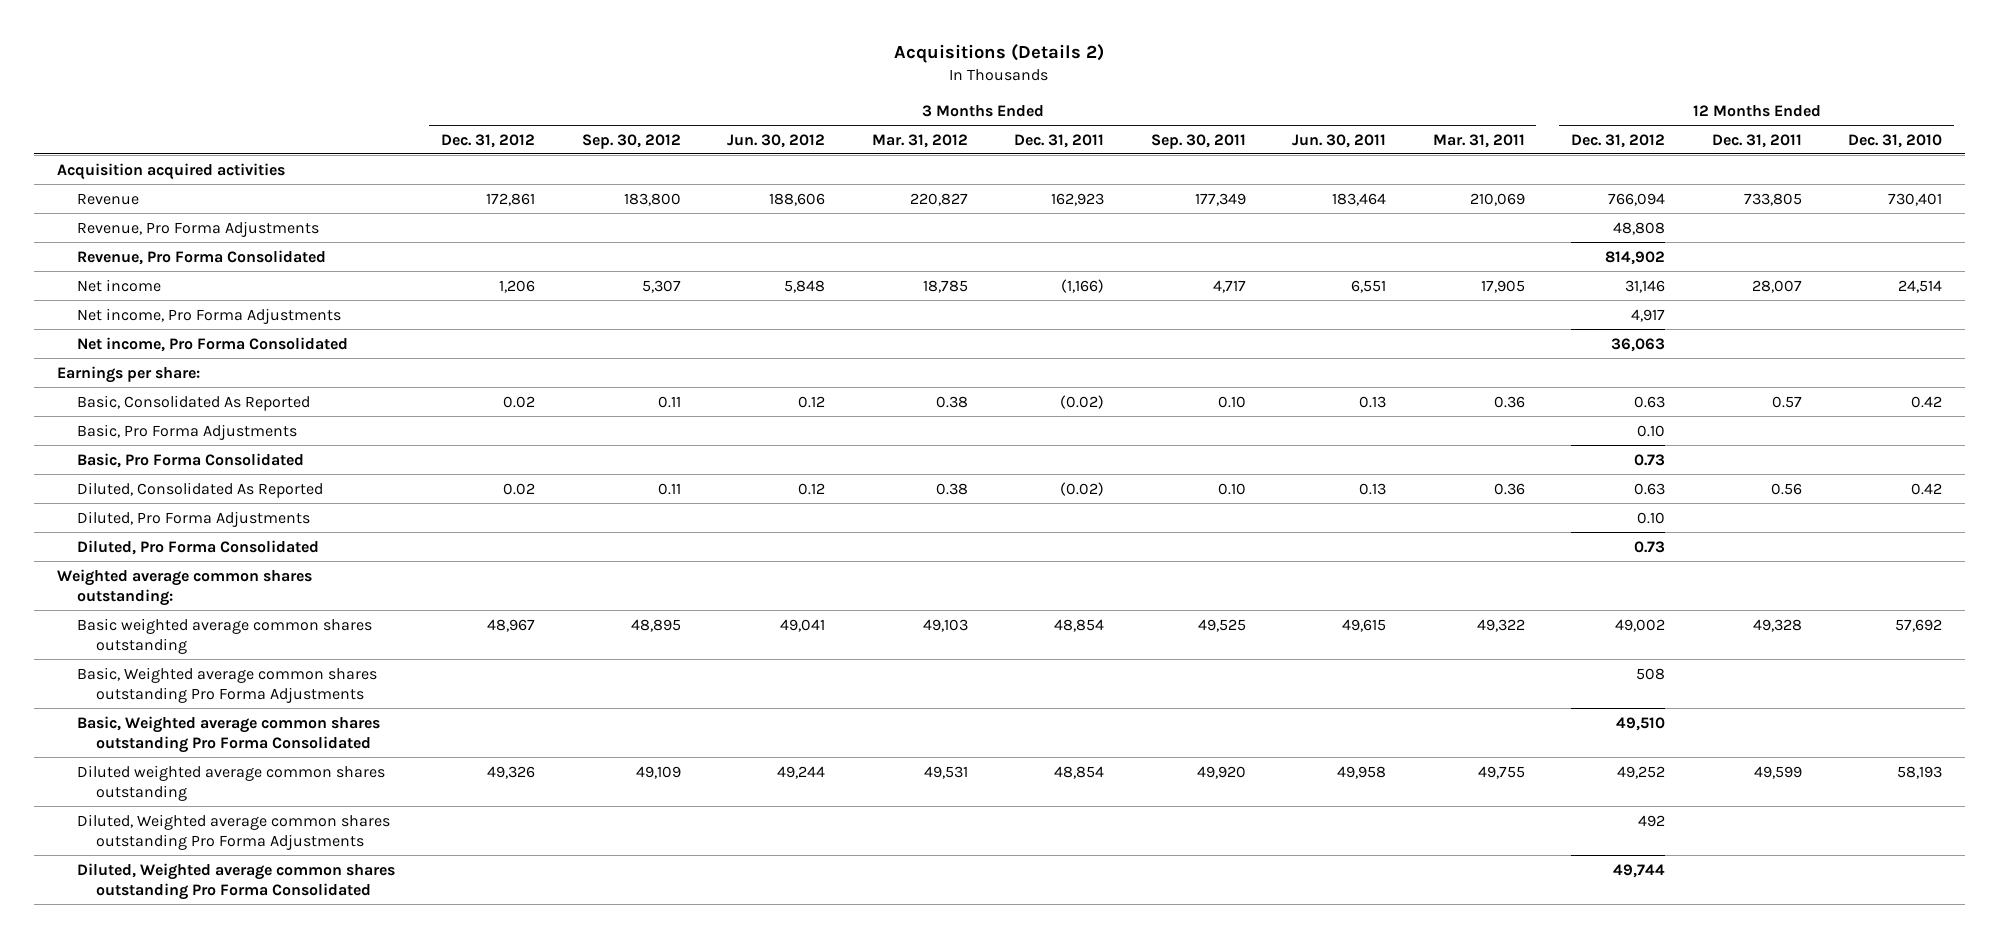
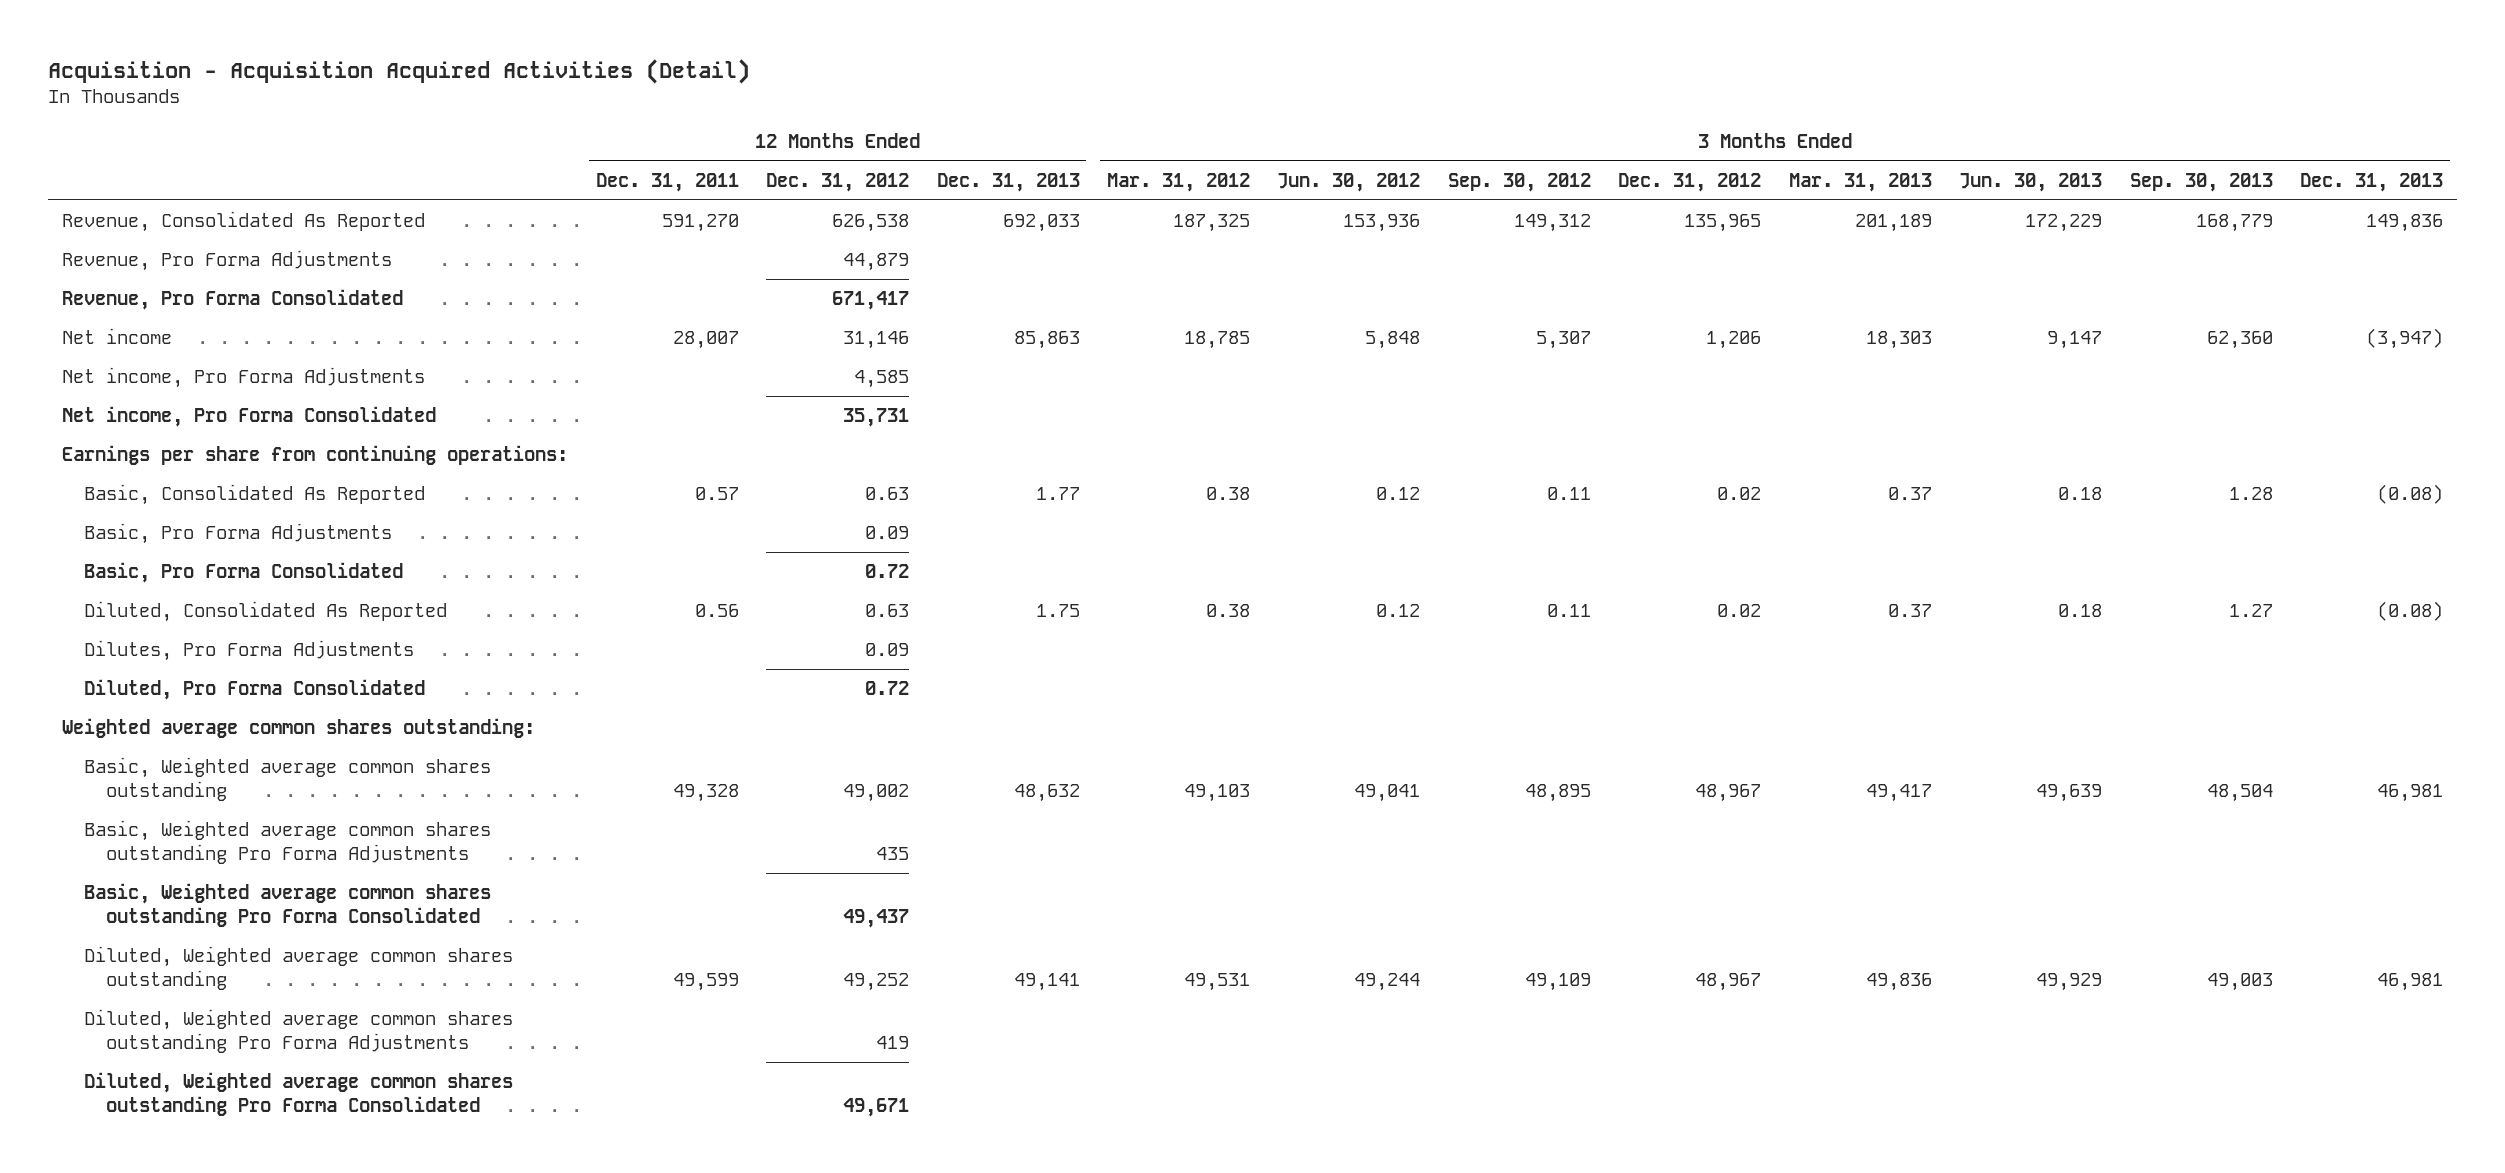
- Acquisitions (Details 2)
+ Acquisition - Acquisition Acquired Activities (Detail)
- | 3 Months Ended Dec. 31, 2012 | 3 Months Ended Sep. 30, 2012 | 3 Months Ended Jun. 30, 2012 | 3 Months Ended Mar. 31, 2012 | 3 Months Ended Dec. 31, 2011 | 3 Months Ended Sep. 30, 2011 | 3 Months Ended Jun. 30, 2011 | 3 Months Ended Mar. 31, 2011 | 12 Months Ended Dec. 31, 2012 | 12 Months Ended Dec. 31, 2011 | 12 Months Ended Dec. 31, 2010
+ | 12 Months Ended Dec. 31, 2011 | 12 Months Ended Dec. 31, 2012 | 12 Months Ended Dec. 31, 2013 | 3 Months Ended Mar. 31, 2012 | 3 Months Ended Jun. 30, 2012 | 3 Months Ended Sep. 30, 2012 | 3 Months Ended Dec. 31, 2012 | 3 Months Ended Mar. 31, 2013 | 3 Months Ended Jun. 30, 2013 | 3 Months Ended Sep. 30, 2013 | 3 Months Ended Dec. 31, 2013
- Acquisition acquired activities
- Revenue | 172,861 | 183,800 | 188,606 | 220,827 | 162,923 | 177,349 | 183,464 | 210,069 | 766,094 | 733,805 | 730,401
- Revenue, Pro Forma Adjustments | | | | | | | | | 48,808 | |
- Revenue, Pro Forma Consolidated | | | | | | | | | 814,902 | |
+ Revenue, Consolidated As Reported | 591,270 | 626,538 | 692,033 | 187,325 | 153,936 | 149,312 | 135,965 | 201,189 | 172,229 | 168,779 | 149,836
+ Revenue, Pro Forma Adjustments | | 44,879 | | | | | | | | |
+ Revenue, Pro Forma Consolidated | | 671,417 | | | | | | | | |
- Net income, Pro Forma Adjustments | | | | | | | | | 4,917 | |
- Net income, Pro Forma Consolidated | | | | | | | | | 36,063 | |
- Earnings per share:
+ Net income, Pro Forma Adjustments | | 4,585 | | | | | | | | |
+ Net income, Pro Forma Consolidated | | 35,731 | | | | | | | | |
+ Earnings per share from continuing operations:
- Basic, Pro Forma Adjustments | | | | | | | | | 0.10 | |
- Basic, Pro Forma Consolidated | | | | | | | | | 0.73 | |
+ Basic, Pro Forma Adjustments | | 0.09 | | | | | | | | |
+ Basic, Pro Forma Consolidated | | 0.72 | | | | | | | | |
- Diluted, Pro Forma Adjustments | | | | | | | | | 0.10 | |
- Diluted, Pro Forma Consolidated | | | | | | | | | 0.73 | |
+ Dilutes, Pro Forma Adjustments | | 0.09 | | | | | | | | |
+ Diluted, Pro Forma Consolidated | | 0.72 | | | | | | | | |
- Basic weighted average common shares outstanding | 48,967 | 48,895 | 49,041 | 49,103 | 48,854 | 49,525 | 49,615 | 49,322 | 49,002 | 49,328 | 57,692
- Basic, Weighted average common shares outstanding Pro Forma Adjustments | | | | | | | | | 508 | |
- Basic, Weighted average common shares outstanding Pro Forma Consolidated | | | | | | | | | 49,510 | |
- Diluted weighted average common shares outstanding | 49,326 | 49,109 | 49,244 | 49,531 | 48,854 | 49,920 | 49,958 | 49,755 | 49,252 | 49,599 | 58,193
- Diluted, Weighted average common shares outstanding Pro Forma Adjustments | | | | | | | | | 492 | |
- Diluted, Weighted average common shares outstanding Pro Forma Consolidated | | | | | | | | | 49,744 | |
+ Basic, Weighted average common shares outstanding | 49,328 | 49,002 | 48,632 | 49,103 | 49,041 | 48,895 | 48,967 | 49,417 | 49,639 | 48,504 | 46,981
+ Basic, Weighted average common shares outstanding Pro Forma Adjustments | | 435 | | | | | | | | |
+ Basic, Weighted average common shares outstanding Pro Forma Consolidated | | 49,437 | | | | | | | | |
+ Diluted, Weighted average common shares outstanding | 49,599 | 49,252 | 49,141 | 49,531 | 49,244 | 49,109 | 48,967 | 49,836 | 49,929 | 49,003 | 46,981
+ Diluted, Weighted average common shares outstanding Pro Forma Adjustments | | 419 | | | | | | | | |
+ Diluted, Weighted average common shares outstanding Pro Forma Consolidated | | 49,671 | | | | | | | | |

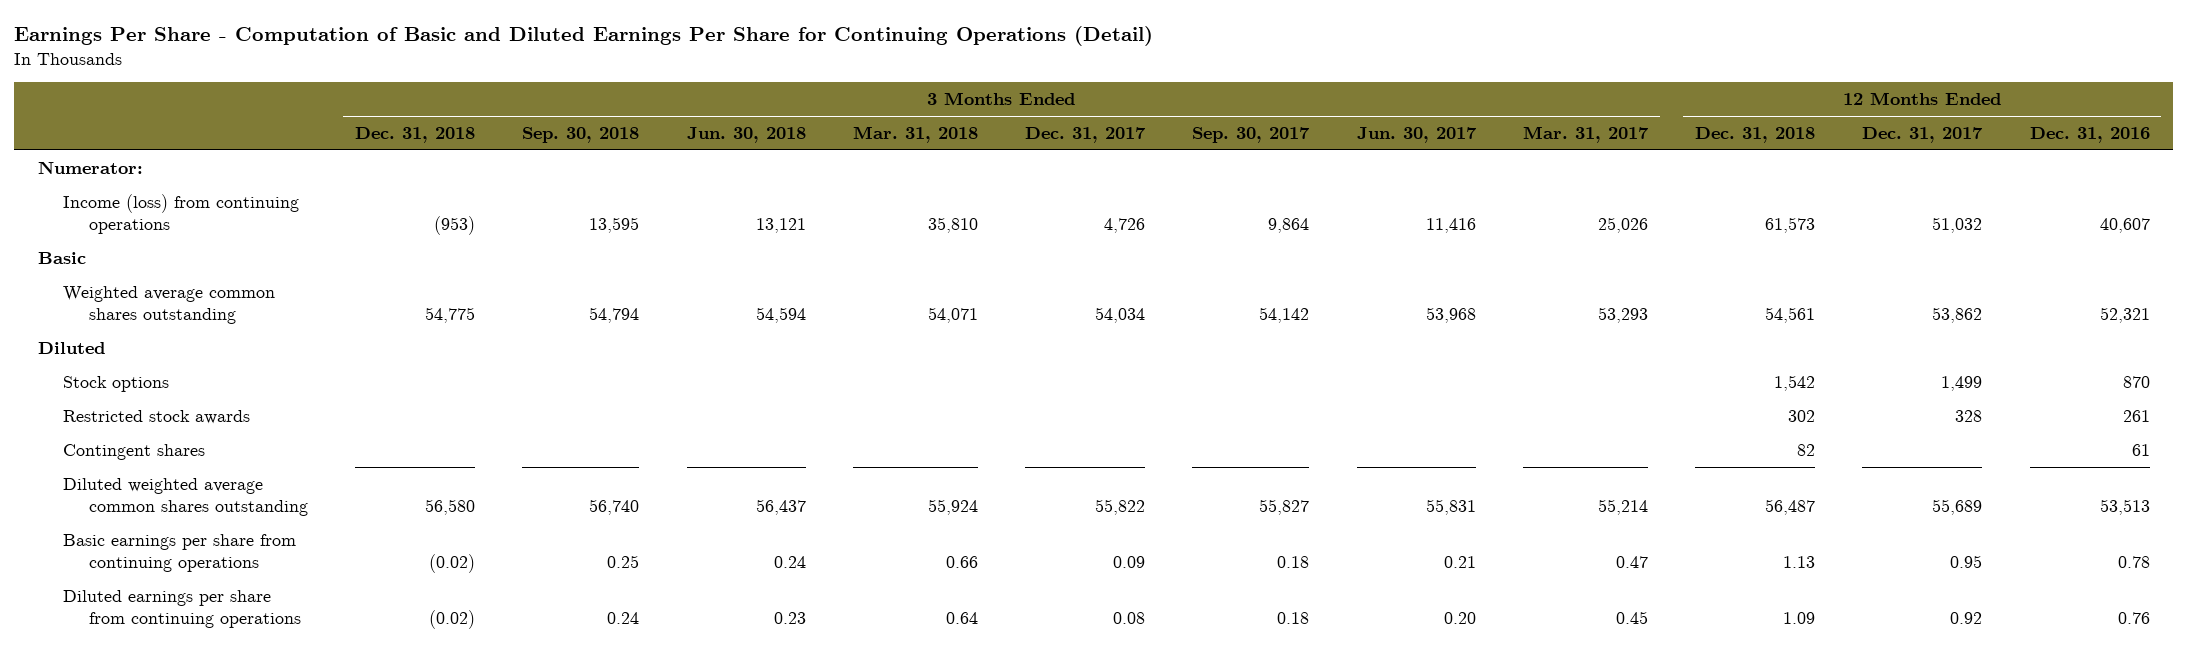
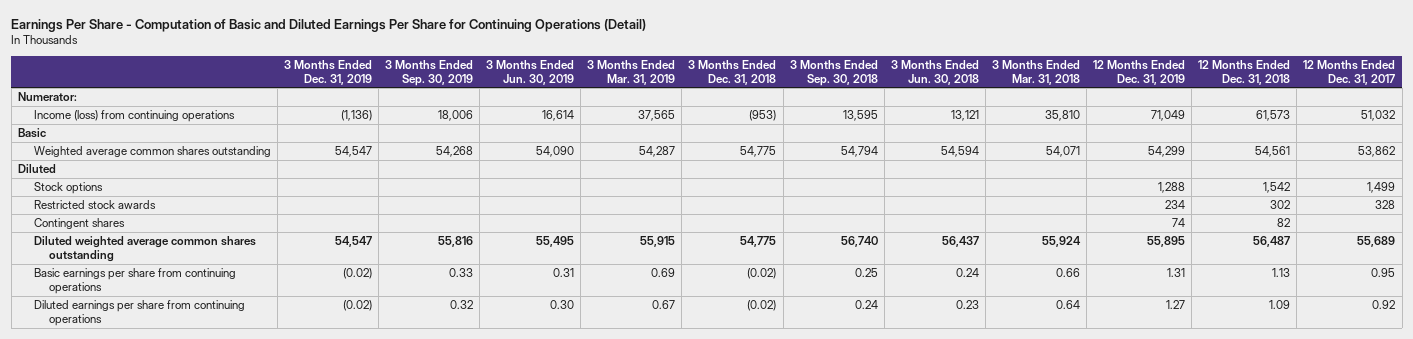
- | 3 Months Ended Dec. 31, 2018 | 3 Months Ended Sep. 30, 2018 | 3 Months Ended Jun. 30, 2018 | 3 Months Ended Mar. 31, 2018 | 3 Months Ended Dec. 31, 2017 | 3 Months Ended Sep. 30, 2017 | 3 Months Ended Jun. 30, 2017 | 3 Months Ended Mar. 31, 2017 | 12 Months Ended Dec. 31, 2018 | 12 Months Ended Dec. 31, 2017 | 12 Months Ended Dec. 31, 2016
+ | 3 Months Ended Dec. 31, 2019 | 3 Months Ended Sep. 30, 2019 | 3 Months Ended Jun. 30, 2019 | 3 Months Ended Mar. 31, 2019 | 3 Months Ended Dec. 31, 2018 | 3 Months Ended Sep. 30, 2018 | 3 Months Ended Jun. 30, 2018 | 3 Months Ended Mar. 31, 2018 | 12 Months Ended Dec. 31, 2019 | 12 Months Ended Dec. 31, 2018 | 12 Months Ended Dec. 31, 2017
- Diluted weighted average common shares outstanding | 56,580 | 56,740 | 56,437 | 55,924 | 55,822 | 55,827 | 55,831 | 55,214 | 56,487 | 55,689 | 53,513
+ Diluted weighted average common shares outstanding | 54,547 | 55,816 | 55,495 | 55,915 | 54,775 | 56,740 | 56,437 | 55,924 | 55,895 | 56,487 | 55,689

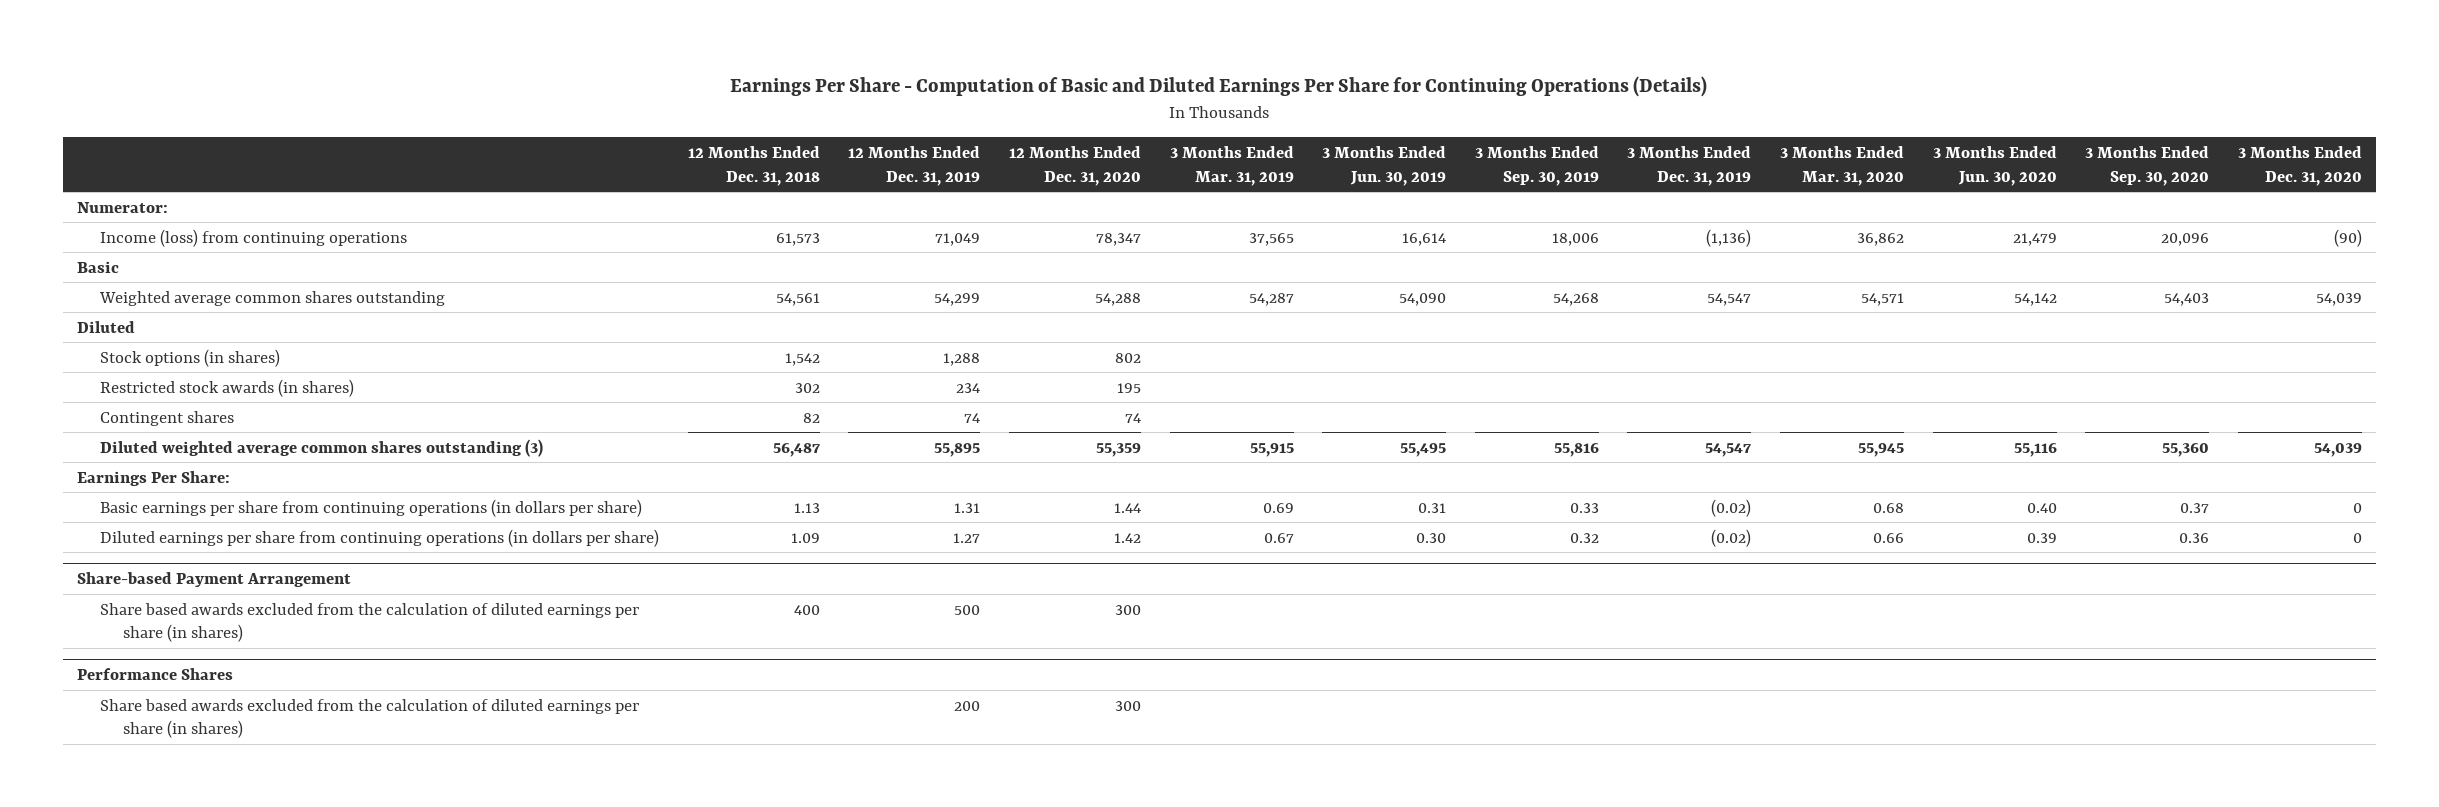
- Earnings Per Share - Computation of Basic and Diluted Earnings Per Share for Continuing Operations (Detail)
+ Earnings Per Share - Computation of Basic and Diluted Earnings Per Share for Continuing Operations (Details)
- | 3 Months Ended Dec. 31, 2019 | 3 Months Ended Sep. 30, 2019 | 3 Months Ended Jun. 30, 2019 | 3 Months Ended Mar. 31, 2019 | 3 Months Ended Dec. 31, 2018 | 3 Months Ended Sep. 30, 2018 | 3 Months Ended Jun. 30, 2018 | 3 Months Ended Mar. 31, 2018 | 12 Months Ended Dec. 31, 2019 | 12 Months Ended Dec. 31, 2018 | 12 Months Ended Dec. 31, 2017
+ | 12 Months Ended Dec. 31, 2018 | 12 Months Ended Dec. 31, 2019 | 12 Months Ended Dec. 31, 2020 | 3 Months Ended Mar. 31, 2019 | 3 Months Ended Jun. 30, 2019 | 3 Months Ended Sep. 30, 2019 | 3 Months Ended Dec. 31, 2019 | 3 Months Ended Mar. 31, 2020 | 3 Months Ended Jun. 30, 2020 | 3 Months Ended Sep. 30, 2020 | 3 Months Ended Dec. 31, 2020
- Stock options | | | | | | | | | 1,288 | 1,542 | 1,499
- Restricted stock awards | | | | | | | | | 234 | 302 | 328
+ Stock options (in shares) | 1,542 | 1,288 | 802 | | | | | | | |
+ Restricted stock awards (in shares) | 302 | 234 | 195 | | | | | | | |
- Diluted weighted average common shares outstanding | 54,547 | 55,816 | 55,495 | 55,915 | 54,775 | 56,740 | 56,437 | 55,924 | 55,895 | 56,487 | 55,689
- Basic earnings per share from continuing operations | (0.02) | 0.33 | 0.31 | 0.69 | (0.02) | 0.25 | 0.24 | 0.66 | 1.31 | 1.13 | 0.95
- Diluted earnings per share from continuing operations | (0.02) | 0.32 | 0.30 | 0.67 | (0.02) | 0.24 | 0.23 | 0.64 | 1.27 | 1.09 | 0.92
+ Diluted weighted average common shares outstanding (3) | 56,487 | 55,895 | 55,359 | 55,915 | 55,495 | 55,816 | 54,547 | 55,945 | 55,116 | 55,360 | 54,039
+ Earnings Per Share:
+ Basic earnings per share from continuing operations (in dollars per share) | 1.13 | 1.31 | 1.44 | 0.69 | 0.31 | 0.33 | (0.02) | 0.68 | 0.40 | 0.37 | 0
+ Diluted earnings per share from continuing operations (in dollars per share) | 1.09 | 1.27 | 1.42 | 0.67 | 0.30 | 0.32 | (0.02) | 0.66 | 0.39 | 0.36 | 0
+ Share-based Payment Arrangement
+ Share based awards excluded from the calculation of diluted earnings per share (in shares) | 400 | 500 | 300 | | | | | | | |
+ Performance Shares
+ Share based awards excluded from the calculation of diluted earnings per share (in shares) | | 200 | 300 | | | | | | | |

